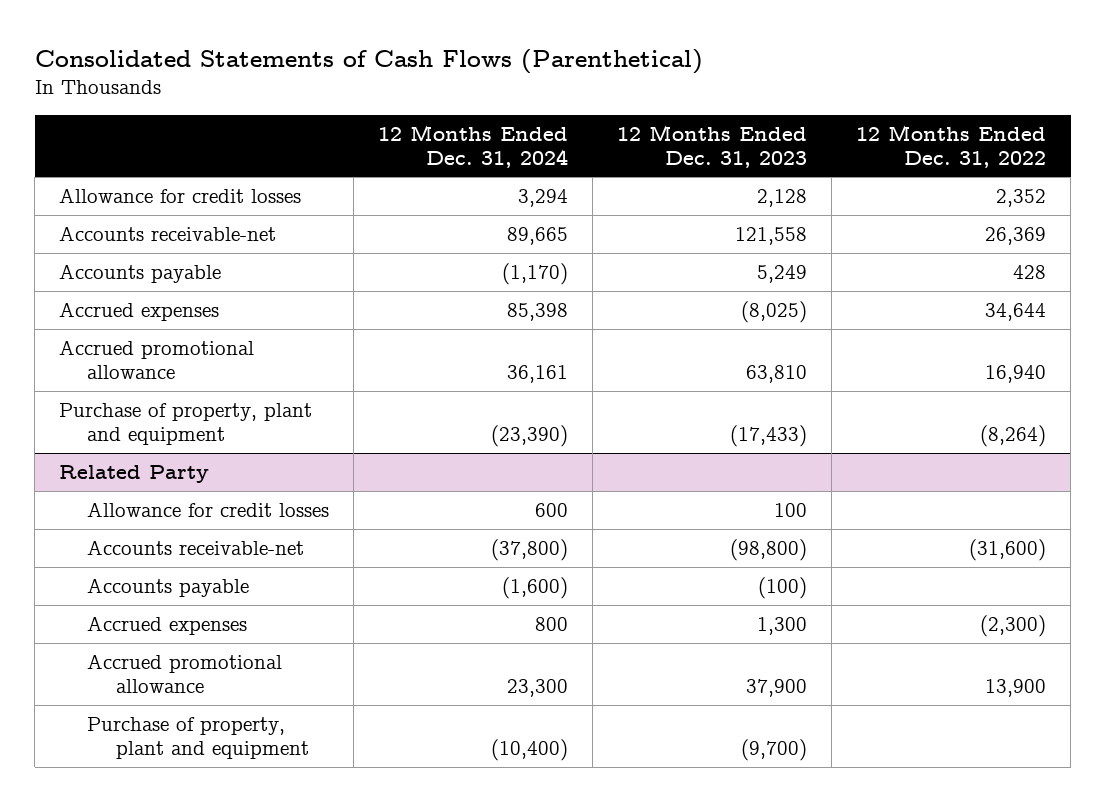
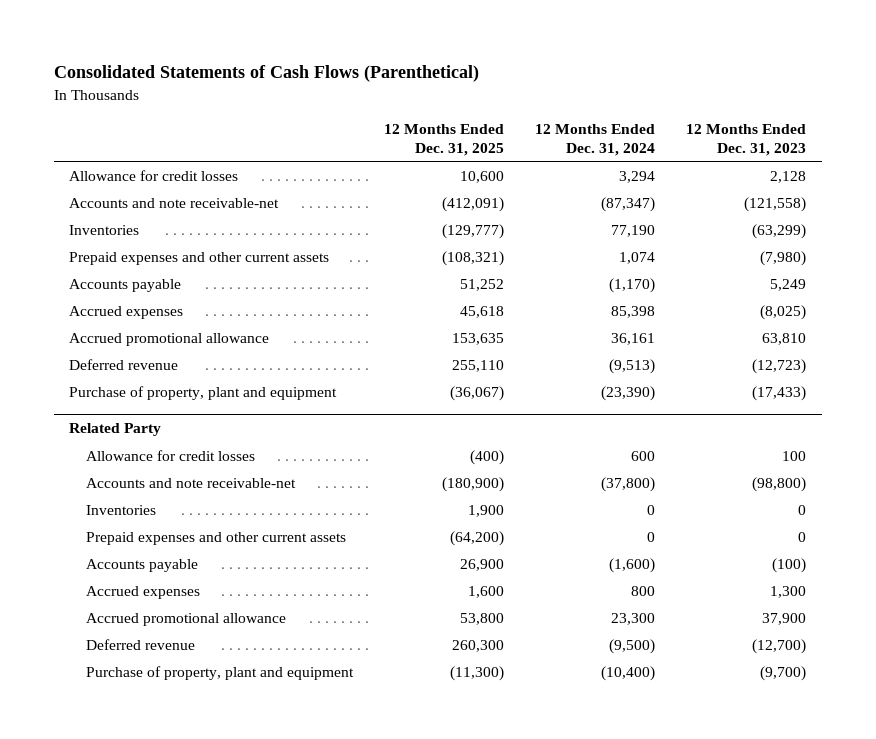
- | 12 Months Ended Dec. 31, 2024 | 12 Months Ended Dec. 31, 2023 | 12 Months Ended Dec. 31, 2022
+ | 12 Months Ended Dec. 31, 2025 | 12 Months Ended Dec. 31, 2024 | 12 Months Ended Dec. 31, 2023
- Accounts receivable-net | 89,665 | 121,558 | 26,369
+ Accounts and note receivable-net | (412,091) | (87,347) | (121,558)
+ Inventories | (129,777) | 77,190 | (63,299)
+ Prepaid expenses and other current assets | (108,321) | 1,074 | (7,980)
+ Deferred revenue | 255,110 | (9,513) | (12,723)
@ Related Party
- Accounts receivable-net | (37,800) | (98,800) | (31,600)
+ Accounts and note receivable-net | (180,900) | (37,800) | (98,800)
+ Inventories | 1,900 | 0 | 0
+ Prepaid expenses and other current assets | (64,200) | 0 | 0
+ Deferred revenue | 260,300 | (9,500) | (12,700)

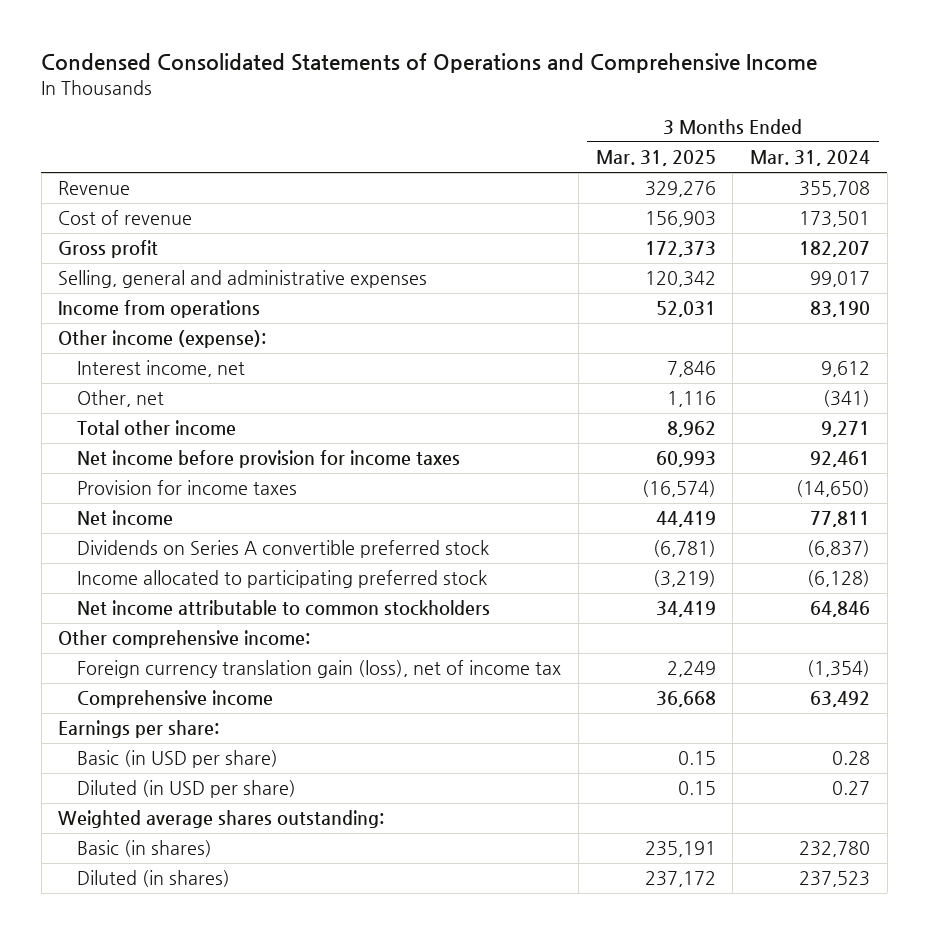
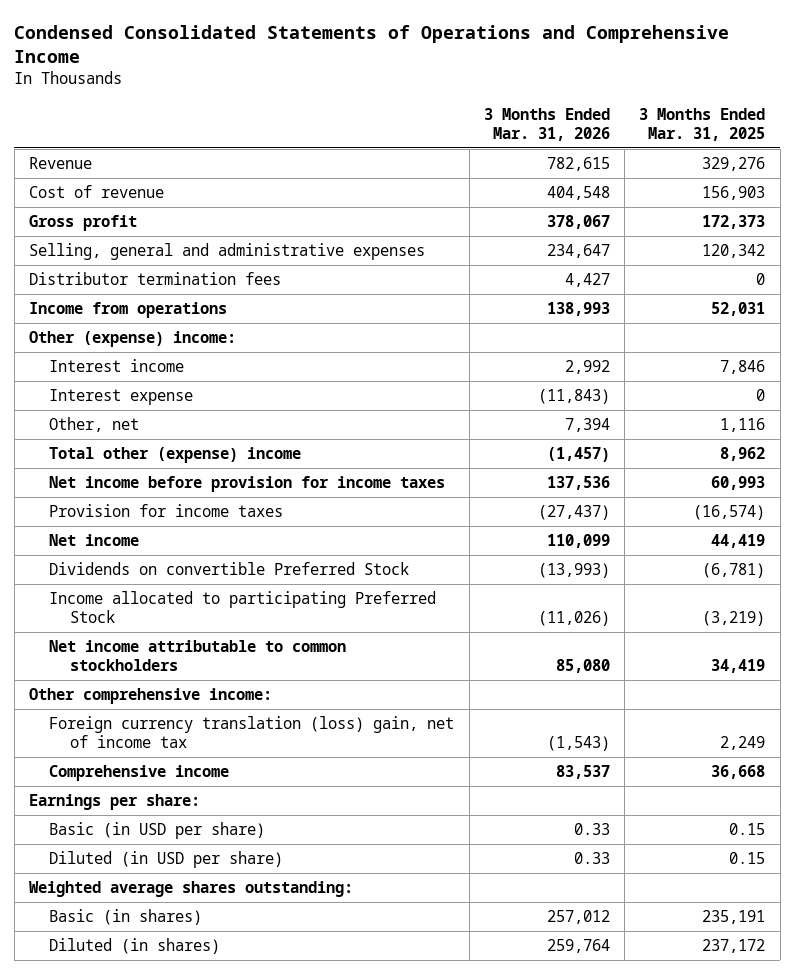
- | 3 Months Ended Mar. 31, 2025 | 3 Months Ended Mar. 31, 2024
+ | 3 Months Ended Mar. 31, 2026 | 3 Months Ended Mar. 31, 2025
+ Distributor termination fees | 4,427 | 0
- Other income (expense):
- Interest income, net | 7,846 | 9,612
+ Other (expense) income:
+ Interest income | 2,992 | 7,846
+ Interest expense | (11,843) | 0
- Total other income | 8,962 | 9,271
+ Total other (expense) income | (1,457) | 8,962
- Dividends on Series A convertible preferred stock | (6,781) | (6,837)
- Income allocated to participating preferred stock | (3,219) | (6,128)
+ Dividends on convertible Preferred Stock | (13,993) | (6,781)
+ Income allocated to participating Preferred Stock | (11,026) | (3,219)
- Foreign currency translation gain (loss), net of income tax | 2,249 | (1,354)
+ Foreign currency translation (loss) gain, net of income tax | (1,543) | 2,249

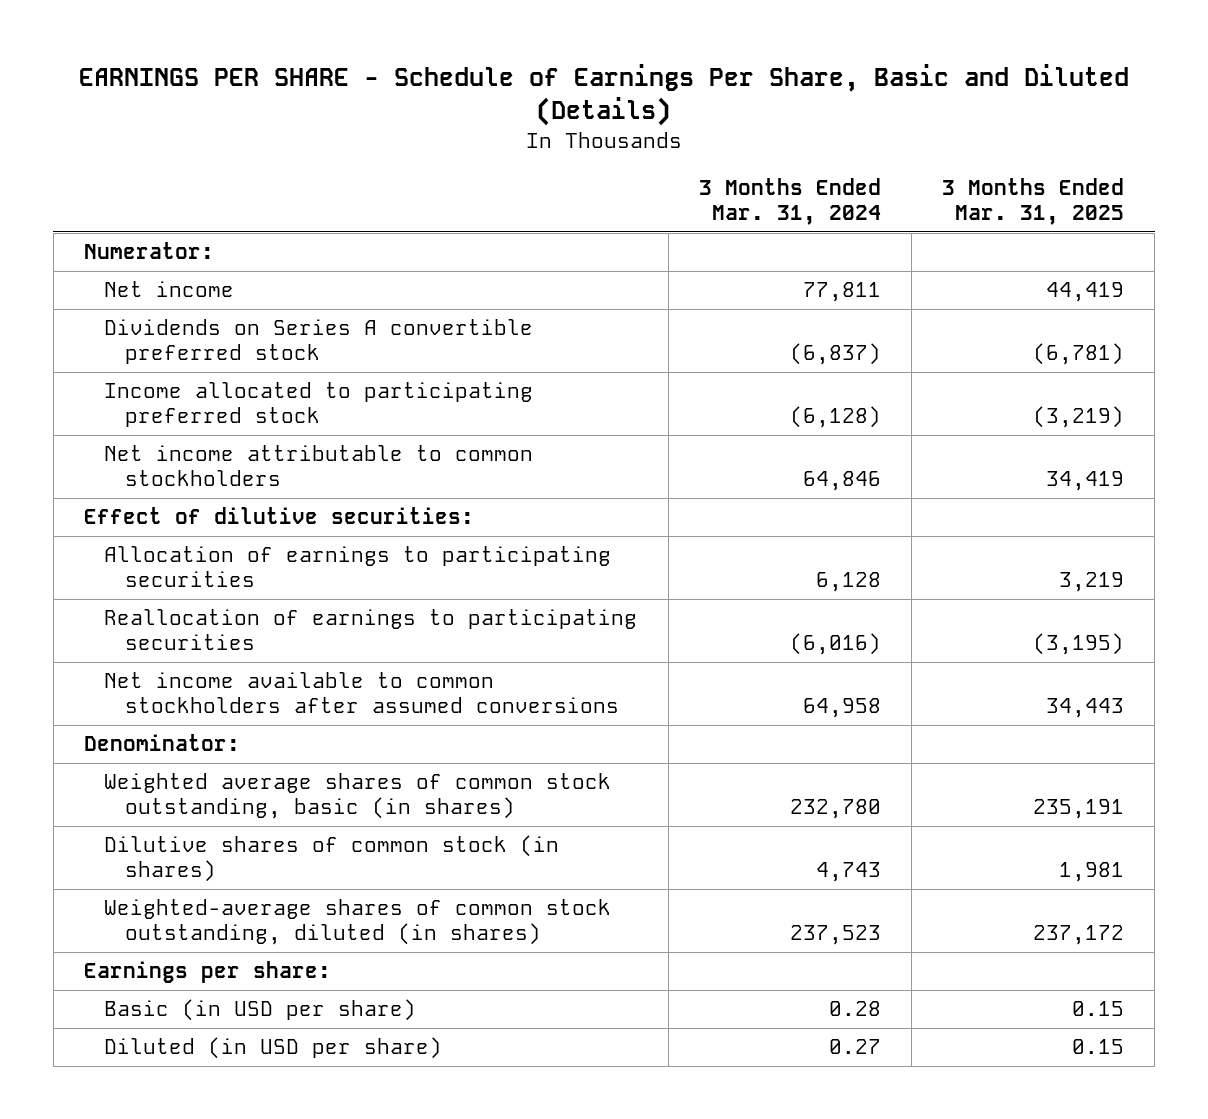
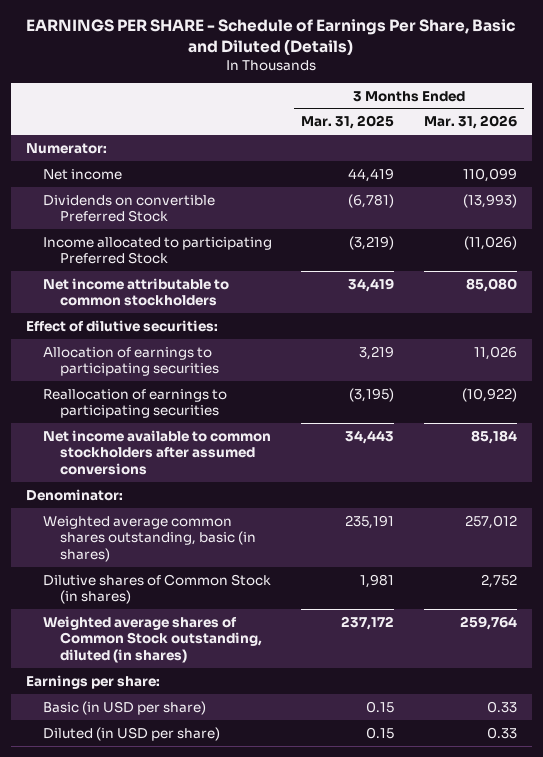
- | 3 Months Ended Mar. 31, 2024 | 3 Months Ended Mar. 31, 2025
+ | 3 Months Ended Mar. 31, 2025 | 3 Months Ended Mar. 31, 2026
- Dividends on Series A convertible preferred stock | (6,837) | (6,781)
- Income allocated to participating preferred stock | (6,128) | (3,219)
+ Dividends on convertible Preferred Stock | (6,781) | (13,993)
+ Income allocated to participating Preferred Stock | (3,219) | (11,026)
- Weighted average shares of common stock outstanding, basic (in shares) | 232,780 | 235,191
- Dilutive shares of common stock (in shares) | 4,743 | 1,981
- Weighted-average shares of common stock outstanding, diluted (in shares) | 237,523 | 237,172
+ Weighted average common shares outstanding, basic (in shares) | 235,191 | 257,012
+ Dilutive shares of Common Stock (in shares) | 1,981 | 2,752
+ Weighted average shares of Common Stock outstanding, diluted (in shares) | 237,172 | 259,764

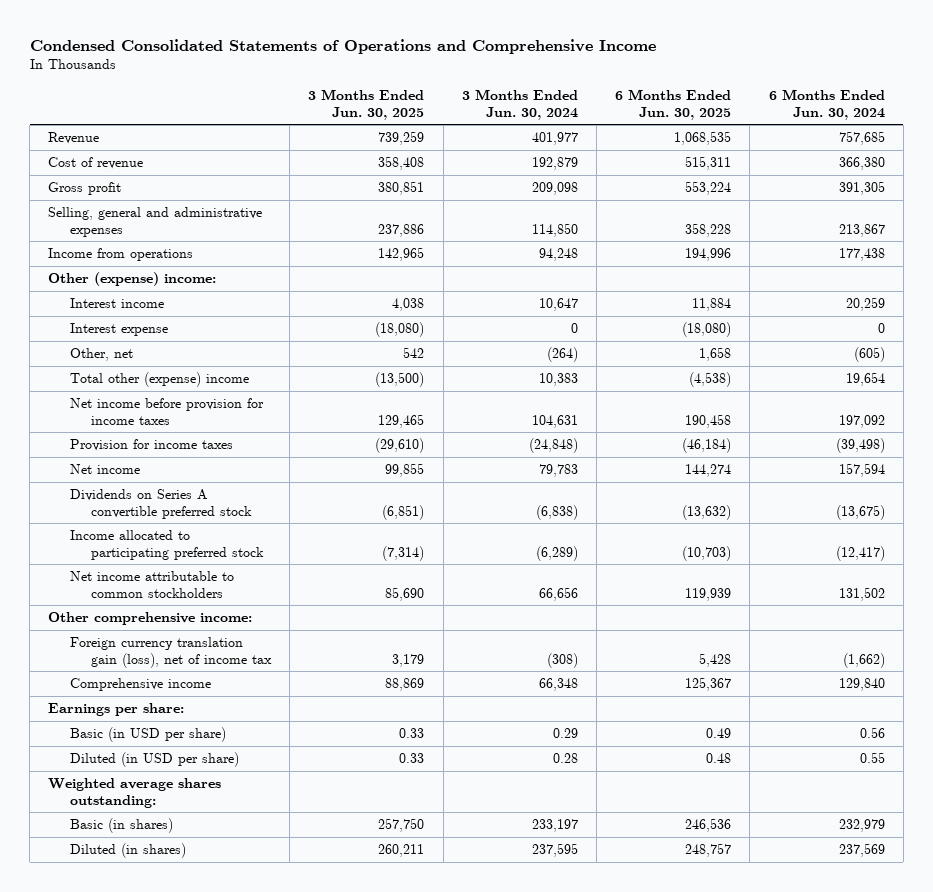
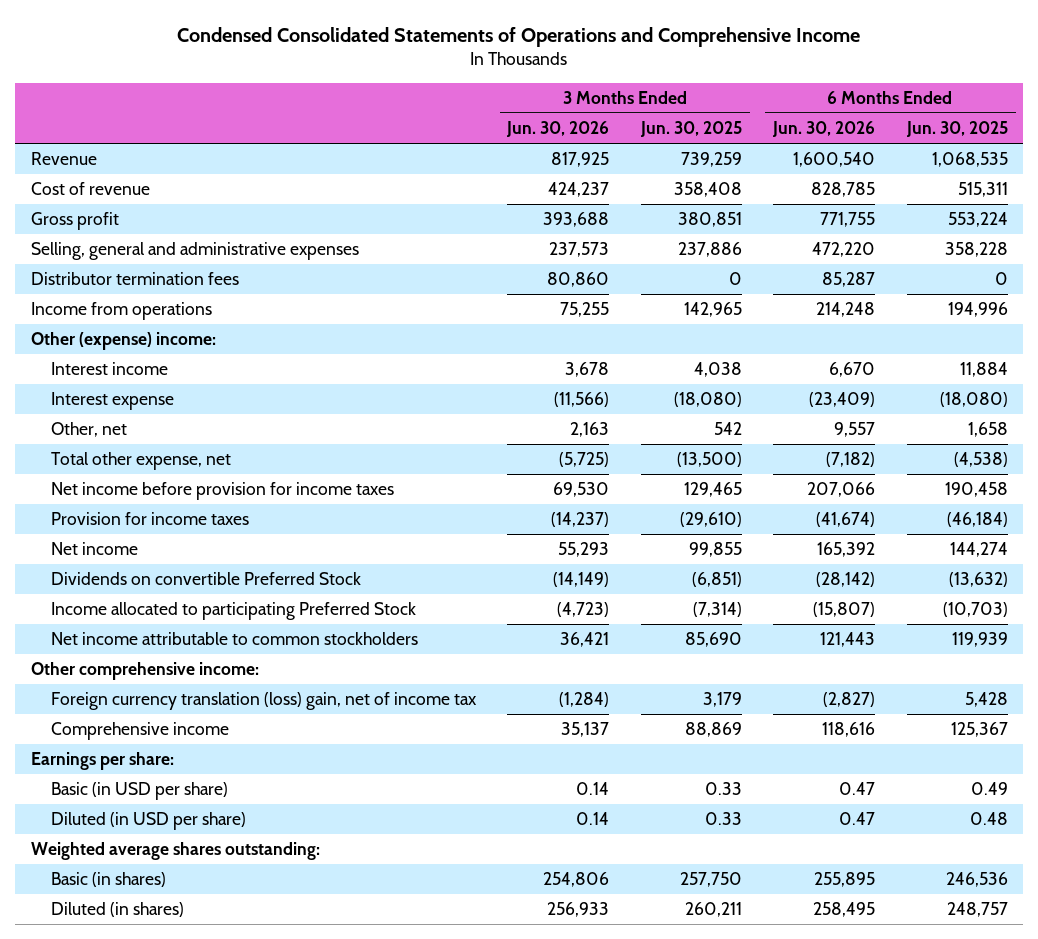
- | 3 Months Ended Jun. 30, 2025 | 3 Months Ended Jun. 30, 2024 | 6 Months Ended Jun. 30, 2025 | 6 Months Ended Jun. 30, 2024
+ | 3 Months Ended Jun. 30, 2026 | 3 Months Ended Jun. 30, 2025 | 6 Months Ended Jun. 30, 2026 | 6 Months Ended Jun. 30, 2025
+ Distributor termination fees | 80,860 | 0 | 85,287 | 0
- Total other (expense) income | (13,500) | 10,383 | (4,538) | 19,654
+ Total other expense, net | (5,725) | (13,500) | (7,182) | (4,538)
- Dividends on Series A convertible preferred stock | (6,851) | (6,838) | (13,632) | (13,675)
- Income allocated to participating preferred stock | (7,314) | (6,289) | (10,703) | (12,417)
+ Dividends on convertible Preferred Stock | (14,149) | (6,851) | (28,142) | (13,632)
+ Income allocated to participating Preferred Stock | (4,723) | (7,314) | (15,807) | (10,703)
- Foreign currency translation gain (loss), net of income tax | 3,179 | (308) | 5,428 | (1,662)
+ Foreign currency translation (loss) gain, net of income tax | (1,284) | 3,179 | (2,827) | 5,428

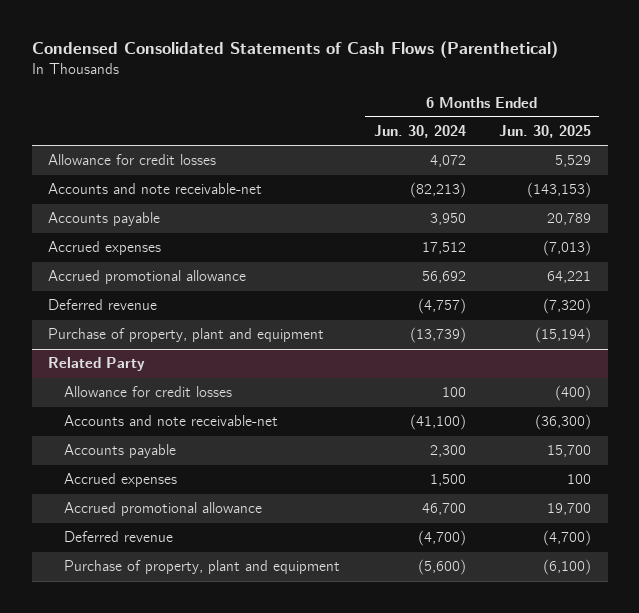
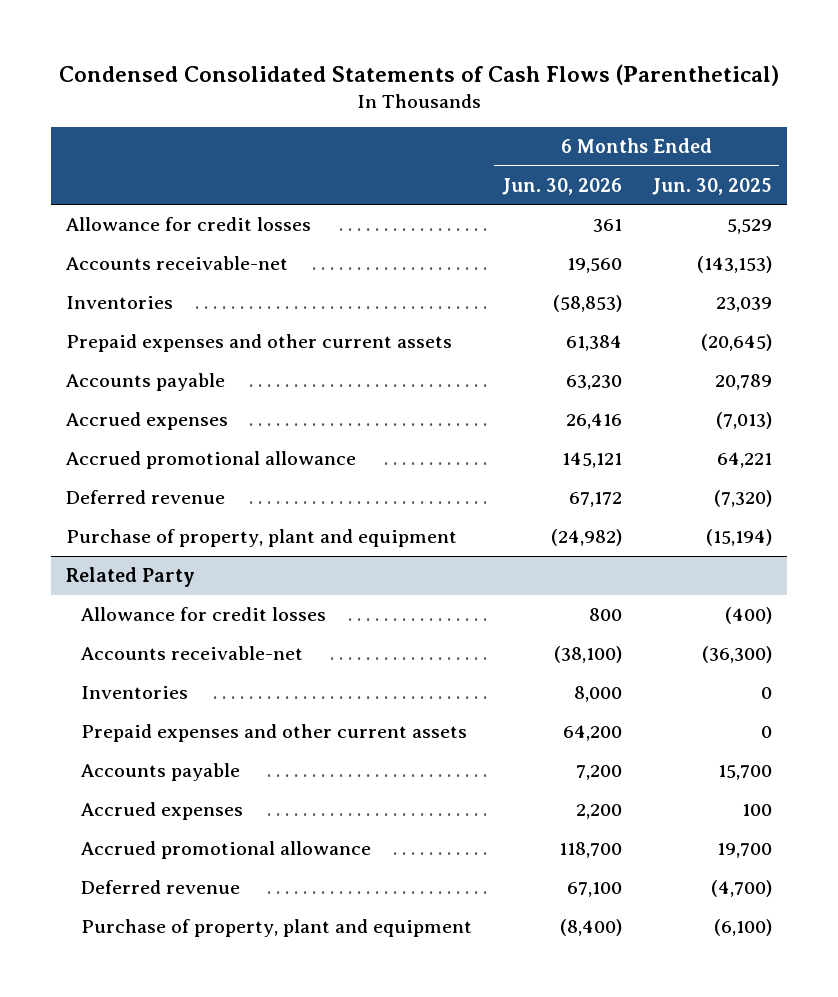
- | 6 Months Ended Jun. 30, 2024 | 6 Months Ended Jun. 30, 2025
+ | 6 Months Ended Jun. 30, 2026 | 6 Months Ended Jun. 30, 2025
- Accounts and note receivable-net | (82,213) | (143,153)
+ Accounts receivable-net | 19,560 | (143,153)
+ Inventories | (58,853) | 23,039
+ Prepaid expenses and other current assets | 61,384 | (20,645)
@ Related Party
- Accounts and note receivable-net | (41,100) | (36,300)
+ Accounts receivable-net | (38,100) | (36,300)
+ Inventories | 8,000 | 0
+ Prepaid expenses and other current assets | 64,200 | 0

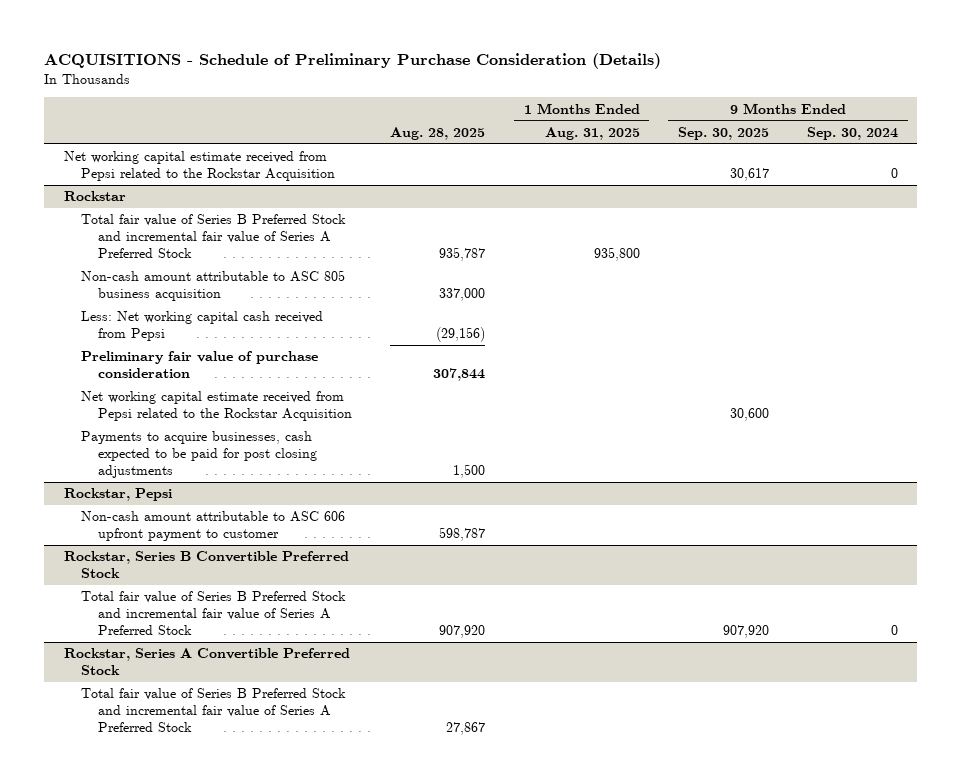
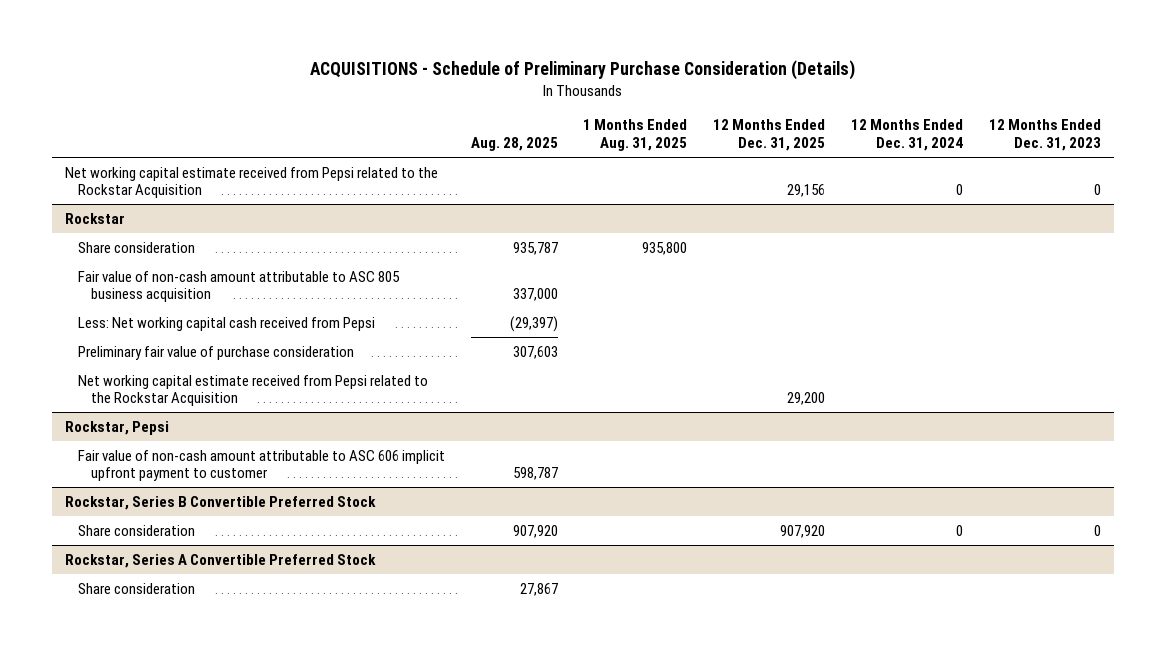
- | Aug. 28, 2025 | 1 Months Ended Aug. 31, 2025 | 9 Months Ended Sep. 30, 2025 | 9 Months Ended Sep. 30, 2024
+ | Aug. 28, 2025 | 1 Months Ended Aug. 31, 2025 | 12 Months Ended Dec. 31, 2025 | 12 Months Ended Dec. 31, 2024 | 12 Months Ended Dec. 31, 2023
@ Rockstar
- Total fair value of Series B Preferred Stock and incremental fair value of Series A Preferred Stock | 935,787 | 935,800 | |
- Non-cash amount attributable to ASC 805 business acquisition | 337,000 | | |
- Less: Net working capital cash received from Pepsi | (29,156) | | |
- Preliminary fair value of purchase consideration | 307,844 | | |
+ Share consideration | 935,787 | 935,800 | | |
+ Fair value of non-cash amount attributable to ASC 805 business acquisition | 337,000 | | | |
+ Less: Net working capital cash received from Pepsi | (29,397) | | | |
+ Preliminary fair value of purchase consideration | 307,603 | | | |
- Payments to acquire businesses, cash expected to be paid for post closing adjustments | 1,500 | | |
@ Rockstar, Pepsi
- Non-cash amount attributable to ASC 606 upfront payment to customer | 598,787 | | |
+ Fair value of non-cash amount attributable to ASC 606 implicit upfront payment to customer | 598,787 | | | |
@ Rockstar, Series B Convertible Preferred Stock
- Total fair value of Series B Preferred Stock and incremental fair value of Series A Preferred Stock | 907,920 | | 907,920 | 0
+ Share consideration | 907,920 | | 907,920 | 0 | 0
@ Rockstar, Series A Convertible Preferred Stock
- Total fair value of Series B Preferred Stock and incremental fair value of Series A Preferred Stock | 27,867 | | |
+ Share consideration | 27,867 | | | |

